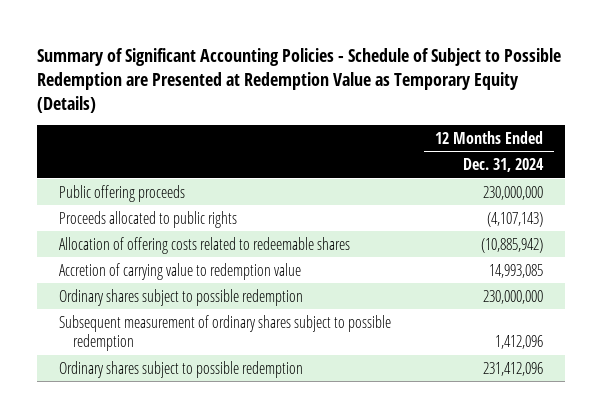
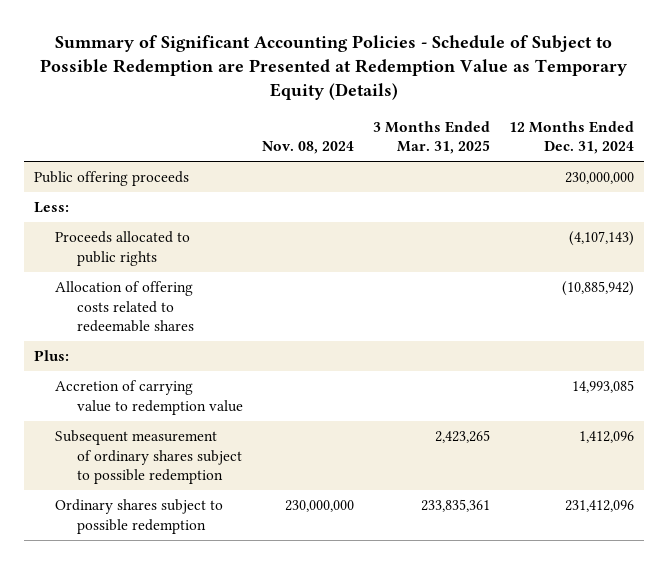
- | 12 Months Ended Dec. 31, 2024
+ | Nov. 08, 2024 | 3 Months Ended Mar. 31, 2025 | 12 Months Ended Dec. 31, 2024
+ Less:
+ Plus:
- Ordinary shares subject to possible redemption | 230,000,000

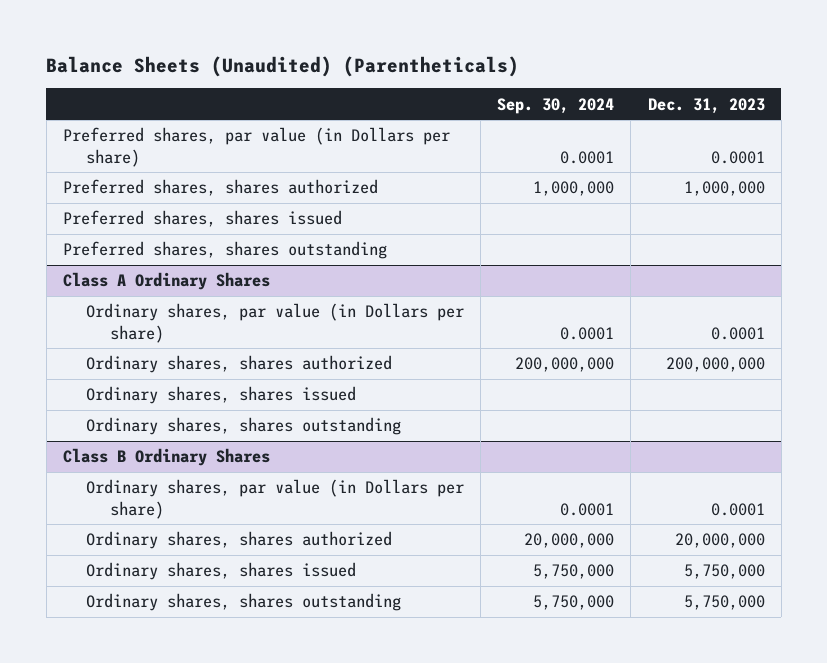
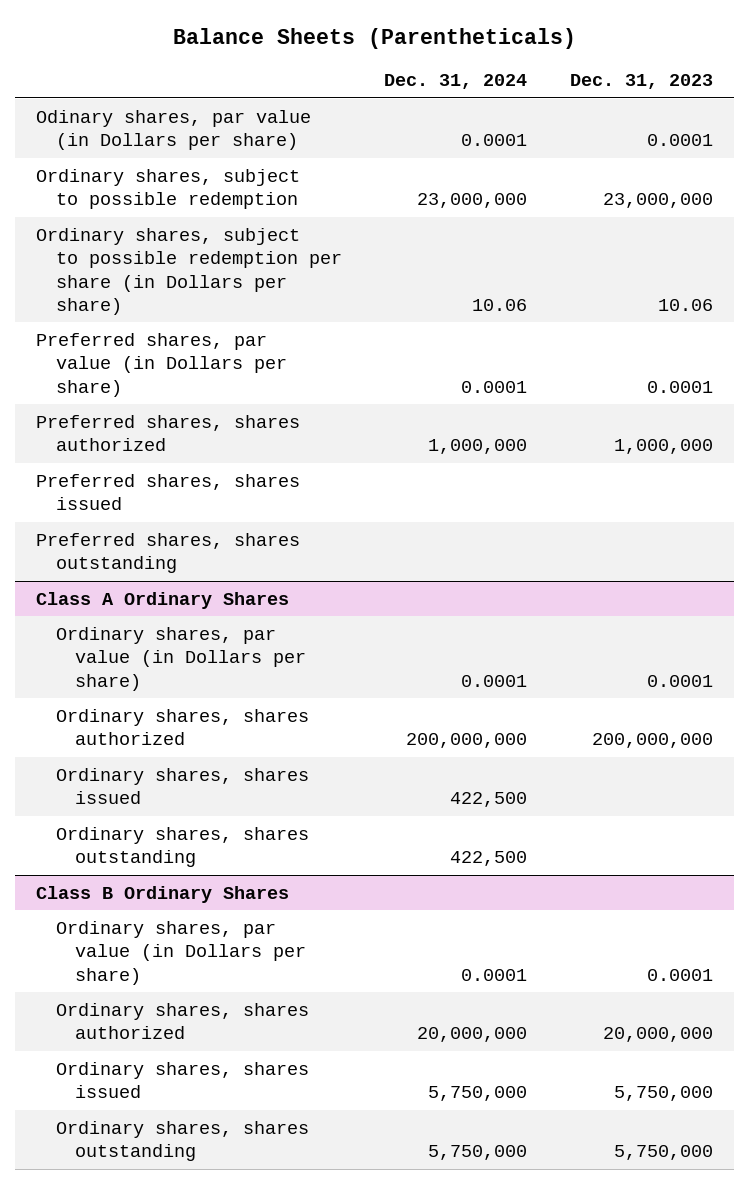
- Balance Sheets (Unaudited) (Parentheticals)
+ Balance Sheets (Parentheticals)
- | Sep. 30, 2024 | Dec. 31, 2023
+ | Dec. 31, 2024 | Dec. 31, 2023
+ Odinary shares, par value (in Dollars per share) | 0.0001 | 0.0001
+ Ordinary shares, subject to possible redemption | 23,000,000 | 23,000,000
+ Ordinary shares, subject to possible redemption per share (in Dollars per share) | 10.06 | 10.06

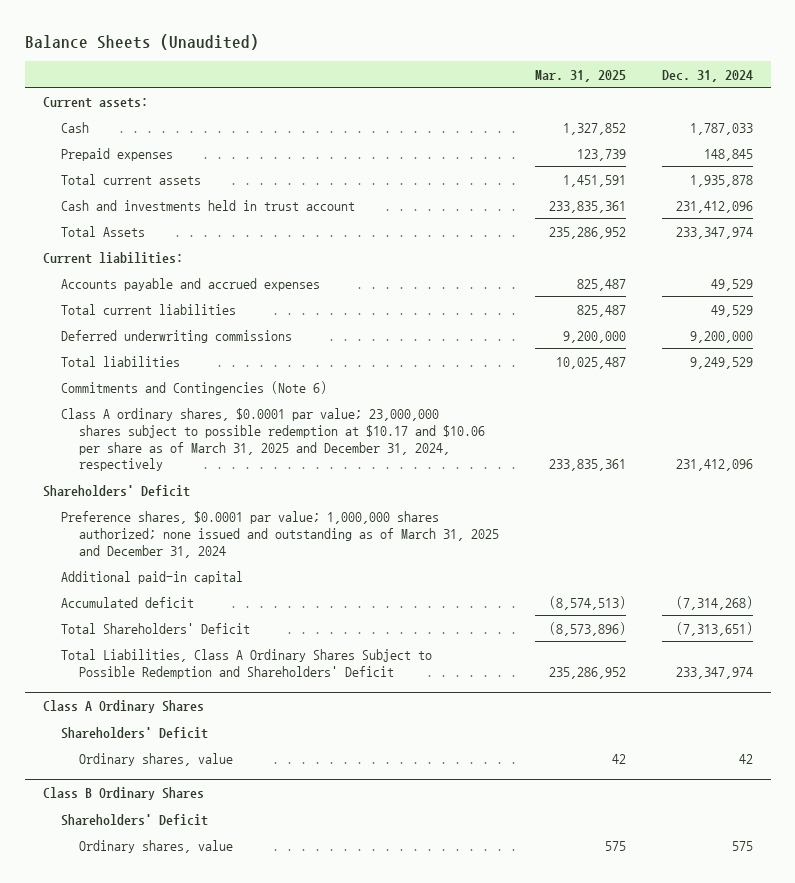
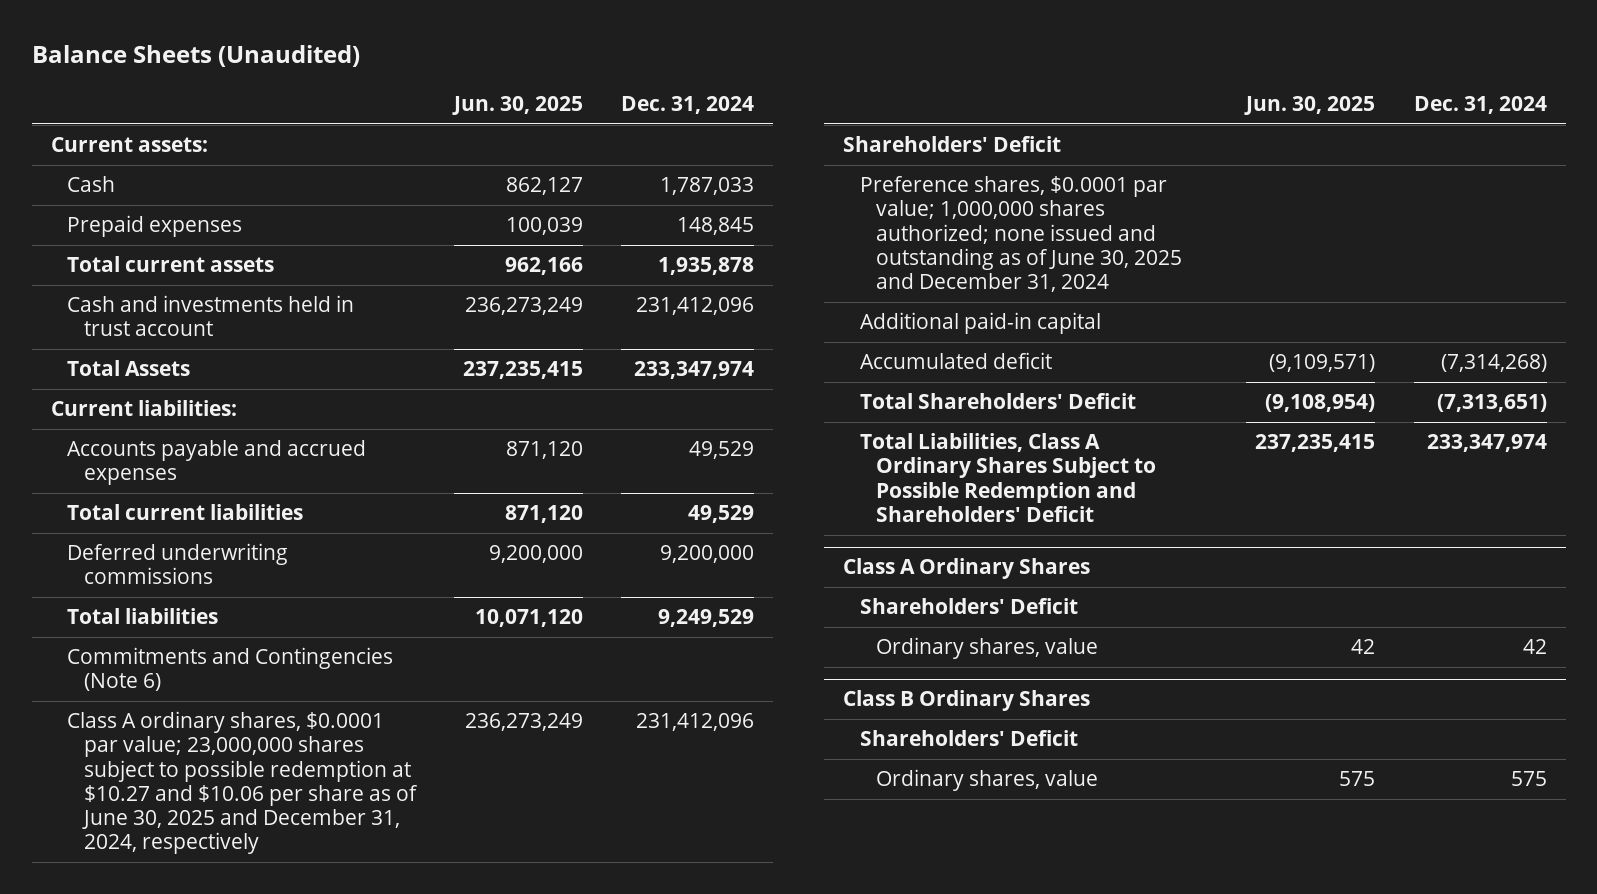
- | Mar. 31, 2025 | Dec. 31, 2024
+ | Jun. 30, 2025 | Dec. 31, 2024
- Class A ordinary shares, $0.0001 par value; 23,000,000 shares subject to possible redemption at $10.17 and $10.06 per share as of March 31, 2025 and December 31, 2024, respectively | 233,835,361 | 231,412,096
+ Class A ordinary shares, $0.0001 par value; 23,000,000 shares subject to possible redemption at $10.27 and $10.06 per share as of June 30, 2025 and December 31, 2024, respectively | 236,273,249 | 231,412,096
- Preference shares, $0.0001 par value; 1,000,000 shares authorized; none issued and outstanding as of March 31, 2025 and December 31, 2024
+ Preference shares, $0.0001 par value; 1,000,000 shares authorized; none issued and outstanding as of June 30, 2025 and December 31, 2024

